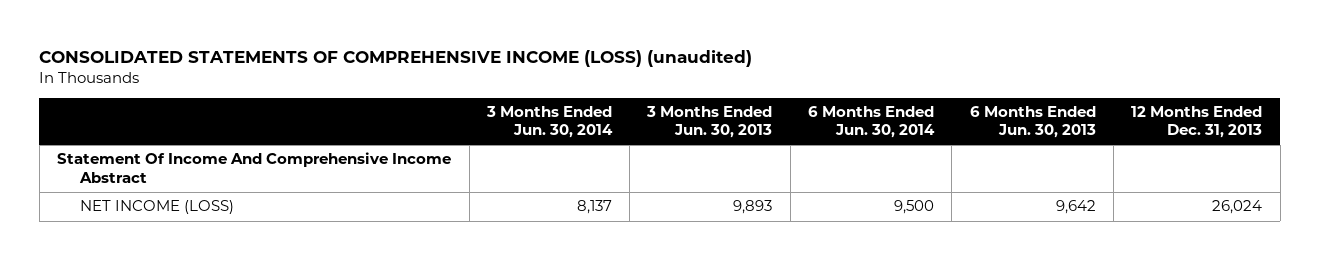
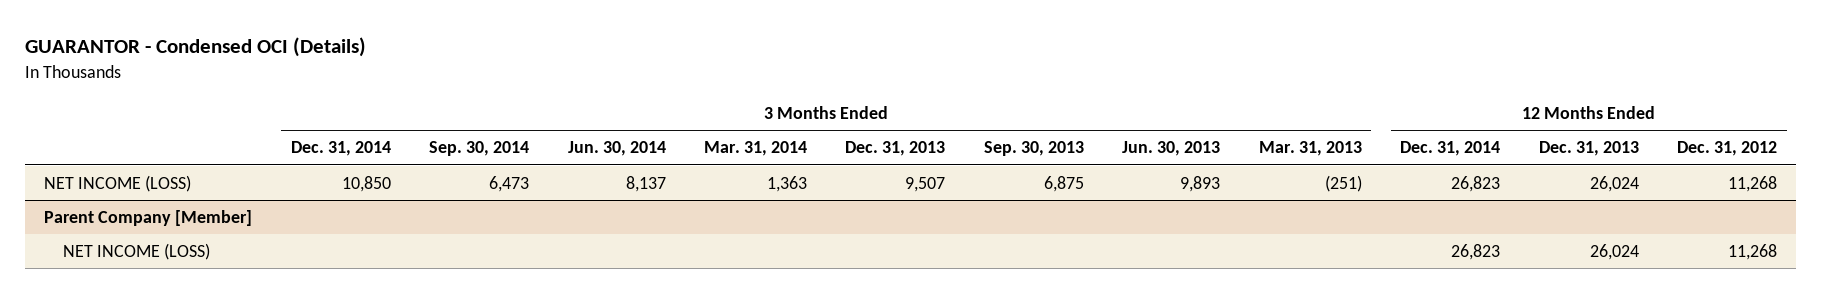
- CONSOLIDATED STATEMENTS OF COMPREHENSIVE INCOME (LOSS) (unaudited)
+ GUARANTOR - Condensed OCI (Details)
- | 3 Months Ended Jun. 30, 2014 | 3 Months Ended Jun. 30, 2013 | 6 Months Ended Jun. 30, 2014 | 6 Months Ended Jun. 30, 2013 | 12 Months Ended Dec. 31, 2013
+ | 3 Months Ended Dec. 31, 2014 | 3 Months Ended Sep. 30, 2014 | 3 Months Ended Jun. 30, 2014 | 3 Months Ended Mar. 31, 2014 | 3 Months Ended Dec. 31, 2013 | 3 Months Ended Sep. 30, 2013 | 3 Months Ended Jun. 30, 2013 | 3 Months Ended Mar. 31, 2013 | 12 Months Ended Dec. 31, 2014 | 12 Months Ended Dec. 31, 2013 | 12 Months Ended Dec. 31, 2012
- Statement Of Income And Comprehensive Income Abstract
+ Parent Company [Member]
+ NET INCOME (LOSS) | | | | | | | | | 26,823 | 26,024 | 11,268

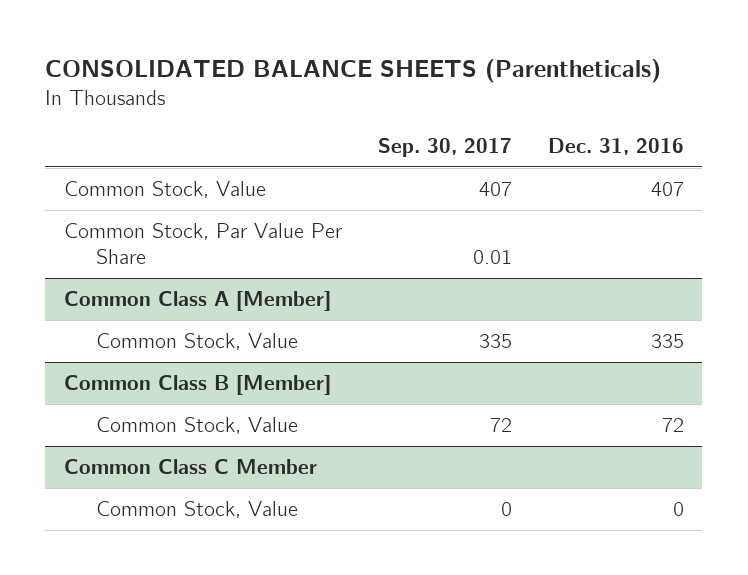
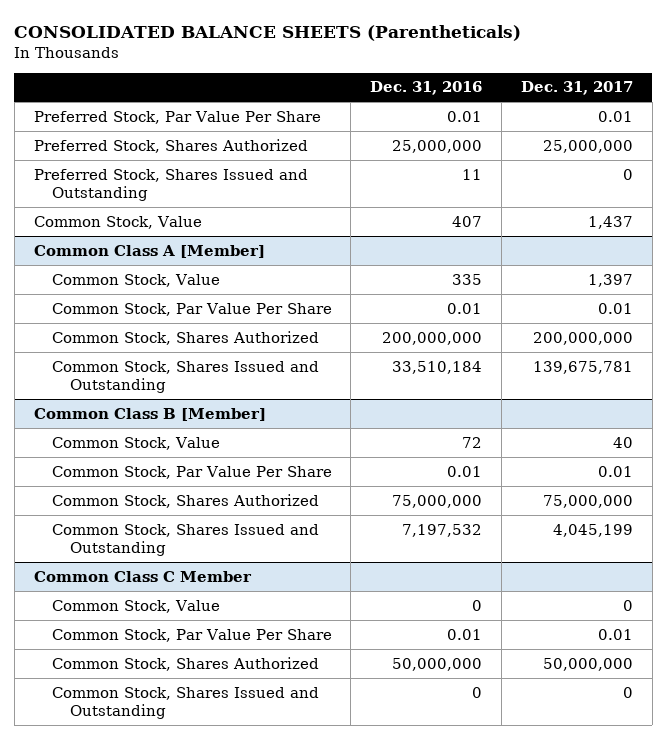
- | Sep. 30, 2017 | Dec. 31, 2016
+ | Dec. 31, 2016 | Dec. 31, 2017
+ Preferred Stock, Par Value Per Share | 0.01 | 0.01
+ Preferred Stock, Shares Authorized | 25,000,000 | 25,000,000
+ Preferred Stock, Shares Issued and Outstanding | 11 | 0
- Common Stock, Par Value Per Share | 0.01 |
@ Common Class A [Member]
+ Common Stock, Par Value Per Share | 0.01 | 0.01
+ Common Stock, Shares Authorized | 200,000,000 | 200,000,000
+ Common Stock, Shares Issued and Outstanding | 33,510,184 | 139,675,781
@ Common Class B [Member]
+ Common Stock, Par Value Per Share | 0.01 | 0.01
+ Common Stock, Shares Authorized | 75,000,000 | 75,000,000
+ Common Stock, Shares Issued and Outstanding | 7,197,532 | 4,045,199
@ Common Class C Member
+ Common Stock, Par Value Per Share | 0.01 | 0.01
+ Common Stock, Shares Authorized | 50,000,000 | 50,000,000
+ Common Stock, Shares Issued and Outstanding | 0 | 0

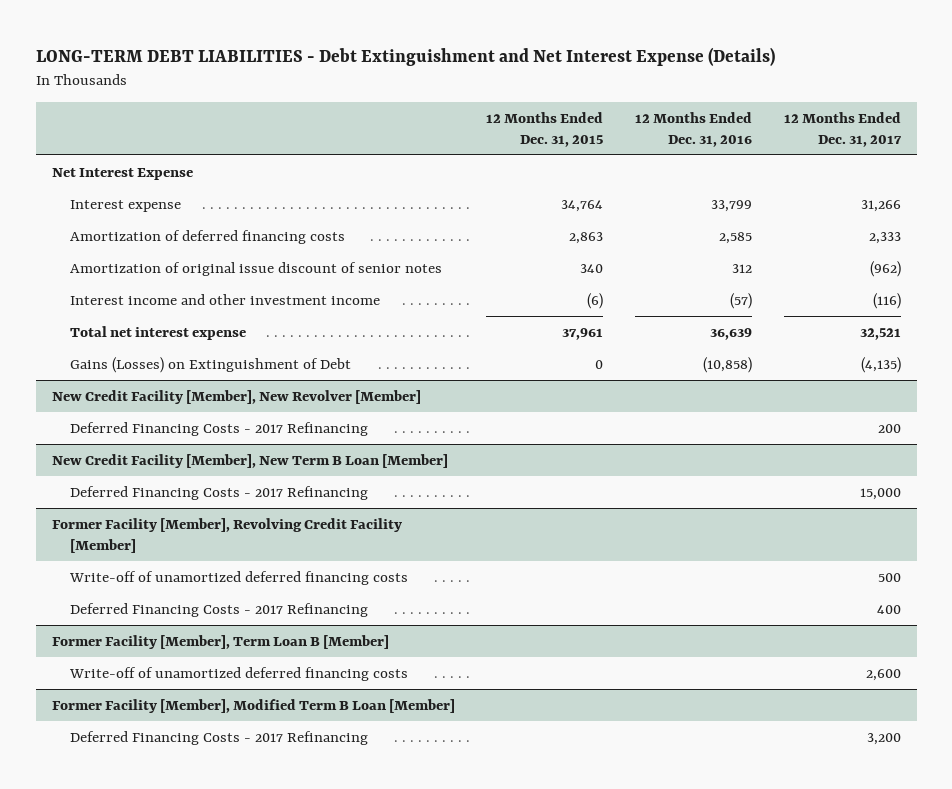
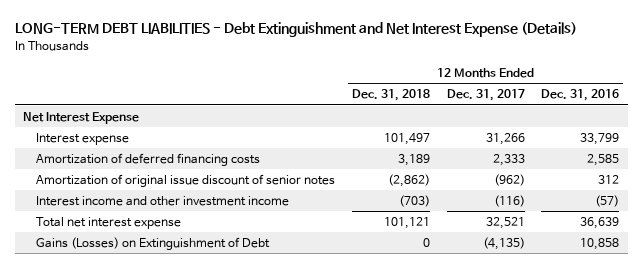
- | 12 Months Ended Dec. 31, 2015 | 12 Months Ended Dec. 31, 2016 | 12 Months Ended Dec. 31, 2017
+ | 12 Months Ended Dec. 31, 2018 | 12 Months Ended Dec. 31, 2017 | 12 Months Ended Dec. 31, 2016
- Gains (Losses) on Extinguishment of Debt | 0 | (10,858) | (4,135)
- New Credit Facility [Member], New Revolver [Member]
- Deferred Financing Costs - 2017 Refinancing | | | 200
- New Credit Facility [Member], New Term B Loan [Member]
- Deferred Financing Costs - 2017 Refinancing | | | 15,000
- Former Facility [Member], Revolving Credit Facility [Member]
- Write-off of unamortized deferred financing costs | | | 500
- Deferred Financing Costs - 2017 Refinancing | | | 400
- Former Facility [Member], Term Loan B [Member]
- Write-off of unamortized deferred financing costs | | | 2,600
- Former Facility [Member], Modified Term B Loan [Member]
- Deferred Financing Costs - 2017 Refinancing | | | 3,200
+ Gains (Losses) on Extinguishment of Debt | 0 | (4,135) | 10,858

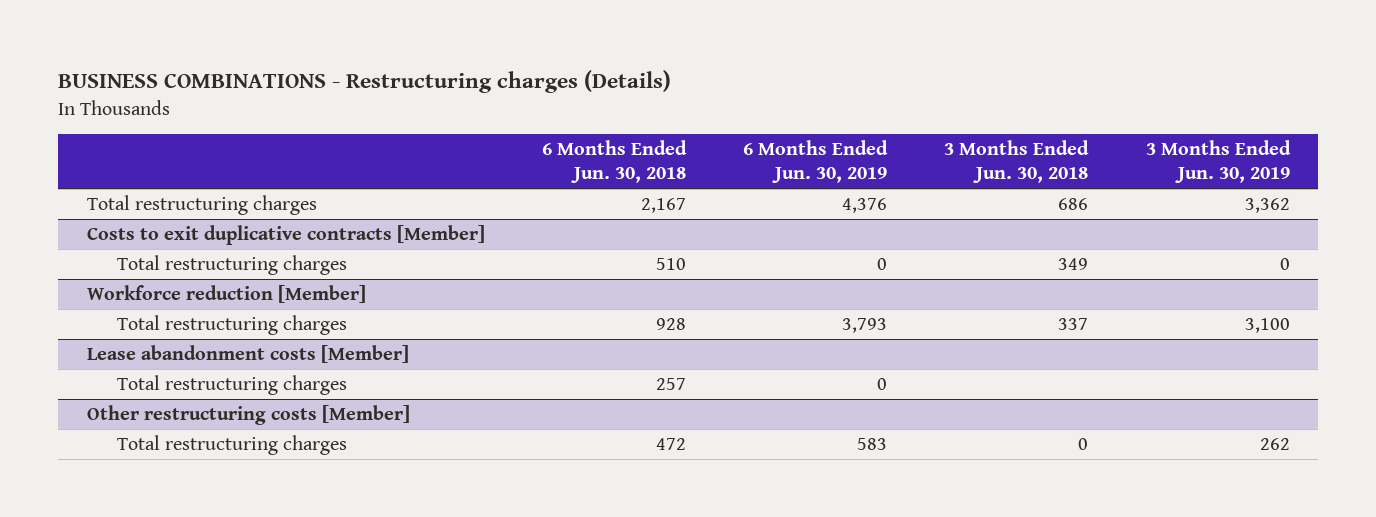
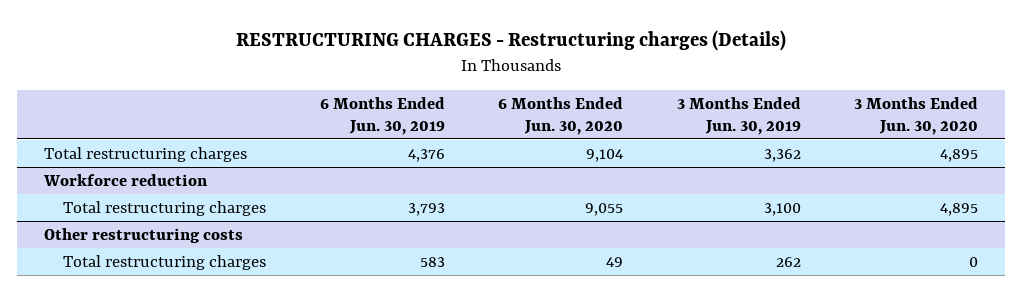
- BUSINESS COMBINATIONS - Restructuring charges (Details)
+ RESTRUCTURING CHARGES - Restructuring charges (Details)
- | 6 Months Ended Jun. 30, 2018 | 6 Months Ended Jun. 30, 2019 | 3 Months Ended Jun. 30, 2018 | 3 Months Ended Jun. 30, 2019
+ | 6 Months Ended Jun. 30, 2019 | 6 Months Ended Jun. 30, 2020 | 3 Months Ended Jun. 30, 2019 | 3 Months Ended Jun. 30, 2020
- Costs to exit duplicative contracts [Member]
- Total restructuring charges | 510 | 0 | 349 | 0
- Workforce reduction [Member]
+ Workforce reduction
- Lease abandonment costs [Member]
- Total restructuring charges | 257 | 0 | |
- Other restructuring costs [Member]
+ Other restructuring costs

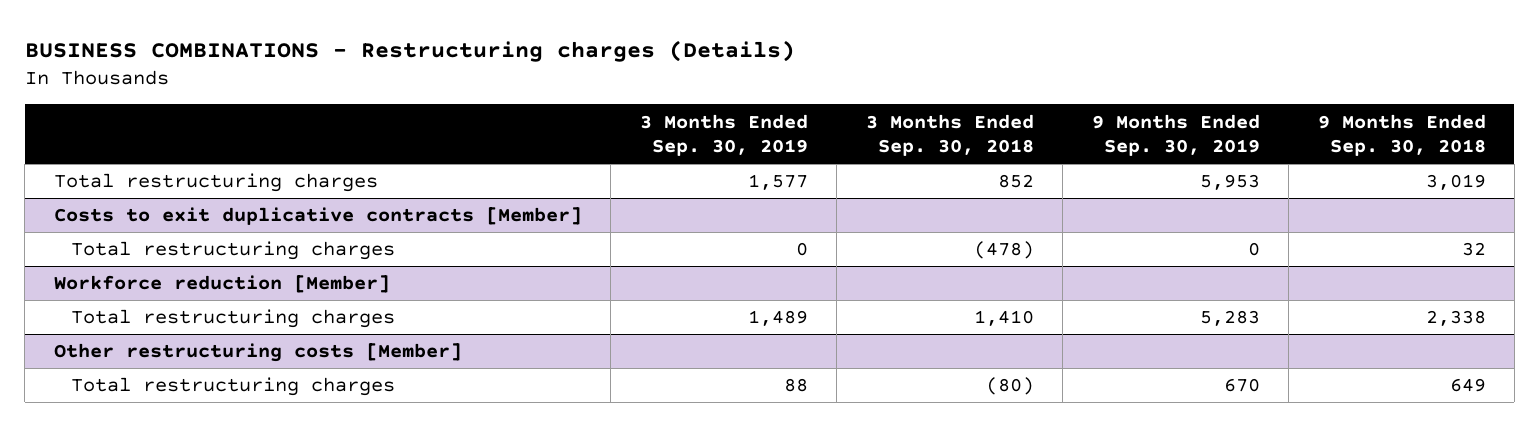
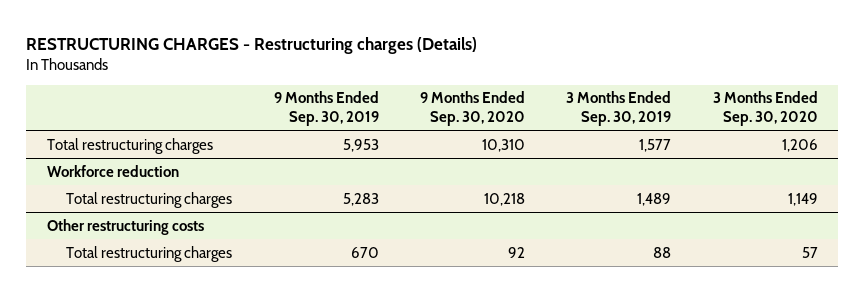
- BUSINESS COMBINATIONS - Restructuring charges (Details)
+ RESTRUCTURING CHARGES - Restructuring charges (Details)
- | 3 Months Ended Sep. 30, 2019 | 3 Months Ended Sep. 30, 2018 | 9 Months Ended Sep. 30, 2019 | 9 Months Ended Sep. 30, 2018
+ | 9 Months Ended Sep. 30, 2019 | 9 Months Ended Sep. 30, 2020 | 3 Months Ended Sep. 30, 2019 | 3 Months Ended Sep. 30, 2020
- Costs to exit duplicative contracts [Member]
- Total restructuring charges | 0 | (478) | 0 | 32
- Workforce reduction [Member]
+ Workforce reduction
- Other restructuring costs [Member]
+ Other restructuring costs

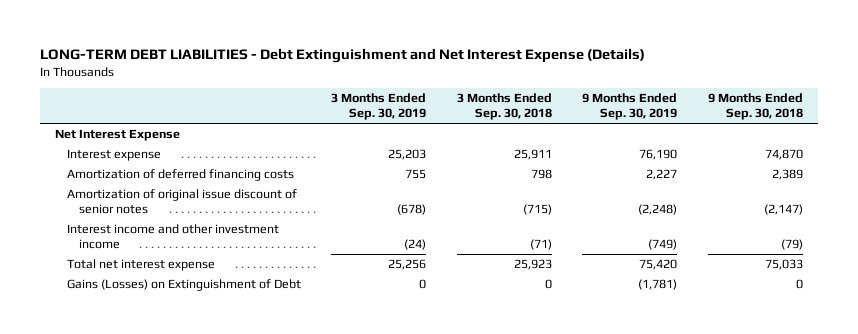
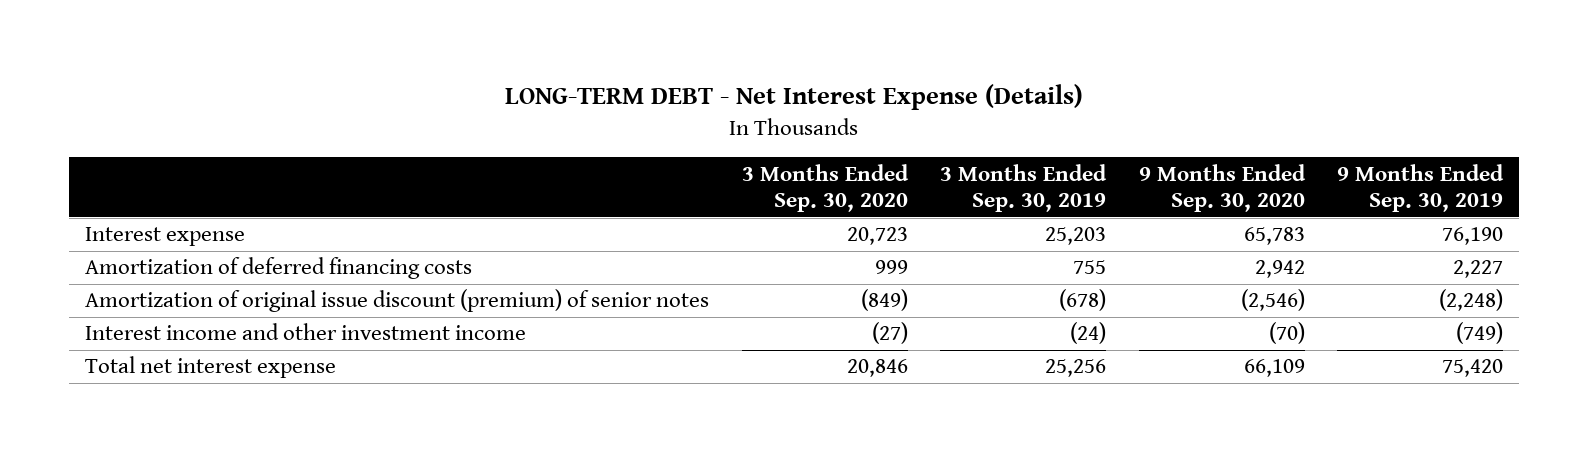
- LONG-TERM DEBT LIABILITIES - Debt Extinguishment and Net Interest Expense (Details)
+ LONG-TERM DEBT - Net Interest Expense (Details)
- | 3 Months Ended Sep. 30, 2019 | 3 Months Ended Sep. 30, 2018 | 9 Months Ended Sep. 30, 2019 | 9 Months Ended Sep. 30, 2018
+ | 3 Months Ended Sep. 30, 2020 | 3 Months Ended Sep. 30, 2019 | 9 Months Ended Sep. 30, 2020 | 9 Months Ended Sep. 30, 2019
- Net Interest Expense
- Amortization of original issue discount of senior notes | (678) | (715) | (2,248) | (2,147)
+ Amortization of original issue discount (premium) of senior notes | (849) | (678) | (2,546) | (2,248)
- Gains (Losses) on Extinguishment of Debt | 0 | 0 | (1,781) | 0

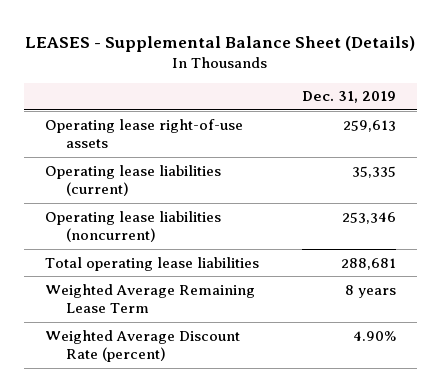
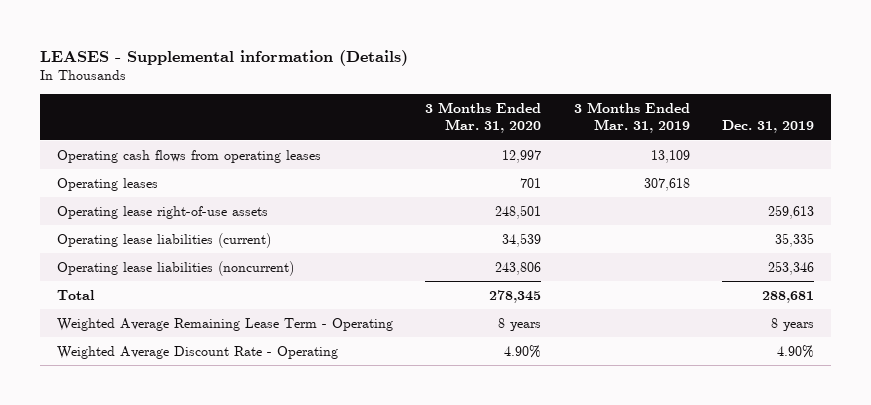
- LEASES - Supplemental Balance Sheet (Details)
+ LEASES - Supplemental information (Details)
- | Dec. 31, 2019
+ | 3 Months Ended Mar. 31, 2020 | 3 Months Ended Mar. 31, 2019 | Dec. 31, 2019
+ Operating cash flows from operating leases | 12,997 | 13,109 |
+ Operating leases | 701 | 307,618 |
- Total operating lease liabilities | 288,681
- Weighted Average Remaining Lease Term | 8 years
- Weighted Average Discount Rate (percent) | 4.90%
+ Total | 278,345 | | 288,681
+ Weighted Average Remaining Lease Term - Operating | 8 years | | 8 years
+ Weighted Average Discount Rate - Operating | 4.90% | | 4.90%

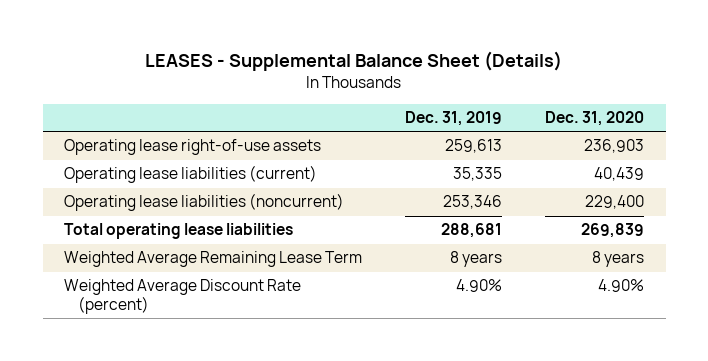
- LEASES - Supplemental information (Details)
+ LEASES - Supplemental Balance Sheet (Details)
- | 3 Months Ended Mar. 31, 2020 | 3 Months Ended Mar. 31, 2019 | Dec. 31, 2019
+ | Dec. 31, 2019 | Dec. 31, 2020
- Operating cash flows from operating leases | 12,997 | 13,109 |
- Operating leases | 701 | 307,618 |
- Total | 278,345 | | 288,681
- Weighted Average Remaining Lease Term - Operating | 8 years | | 8 years
- Weighted Average Discount Rate - Operating | 4.90% | | 4.90%
+ Total operating lease liabilities | 288,681 | 269,839
+ Weighted Average Remaining Lease Term | 8 years | 8 years
+ Weighted Average Discount Rate (percent) | 4.90% | 4.90%

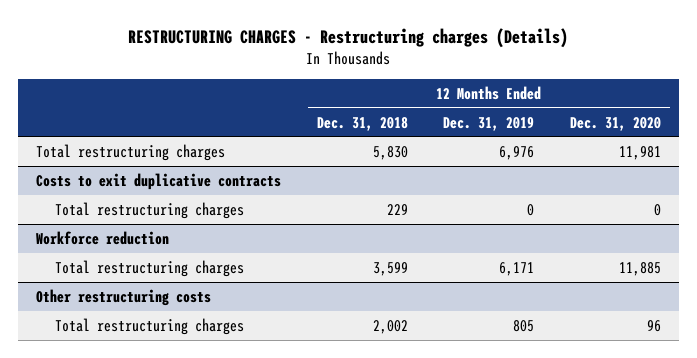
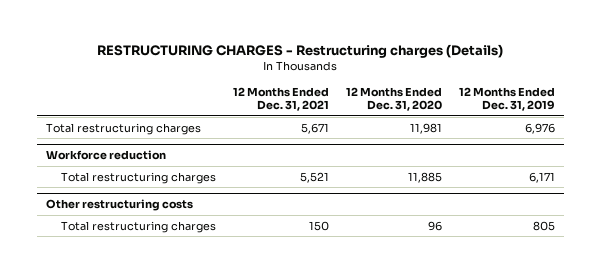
- | 12 Months Ended Dec. 31, 2018 | 12 Months Ended Dec. 31, 2019 | 12 Months Ended Dec. 31, 2020
+ | 12 Months Ended Dec. 31, 2021 | 12 Months Ended Dec. 31, 2020 | 12 Months Ended Dec. 31, 2019
- Costs to exit duplicative contracts
- Total restructuring charges | 229 | 0 | 0

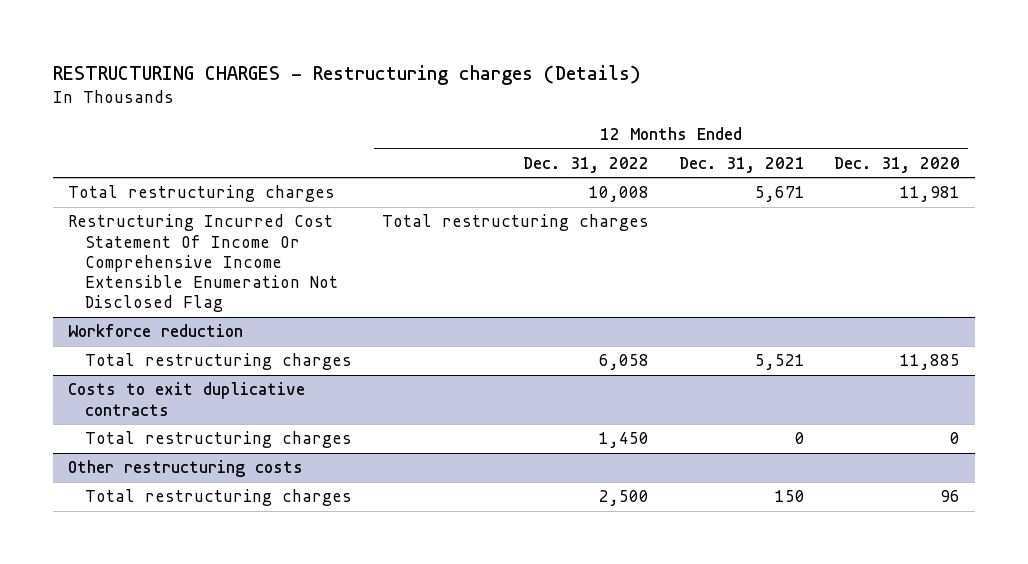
- | 12 Months Ended Dec. 31, 2021 | 12 Months Ended Dec. 31, 2020 | 12 Months Ended Dec. 31, 2019
+ | 12 Months Ended Dec. 31, 2022 | 12 Months Ended Dec. 31, 2021 | 12 Months Ended Dec. 31, 2020
+ Restructuring Incurred Cost Statement Of Income Or Comprehensive Income Extensible Enumeration Not Disclosed Flag | Total restructuring charges | |
+ Costs to exit duplicative contracts
+ Total restructuring charges | 1,450 | 0 | 0

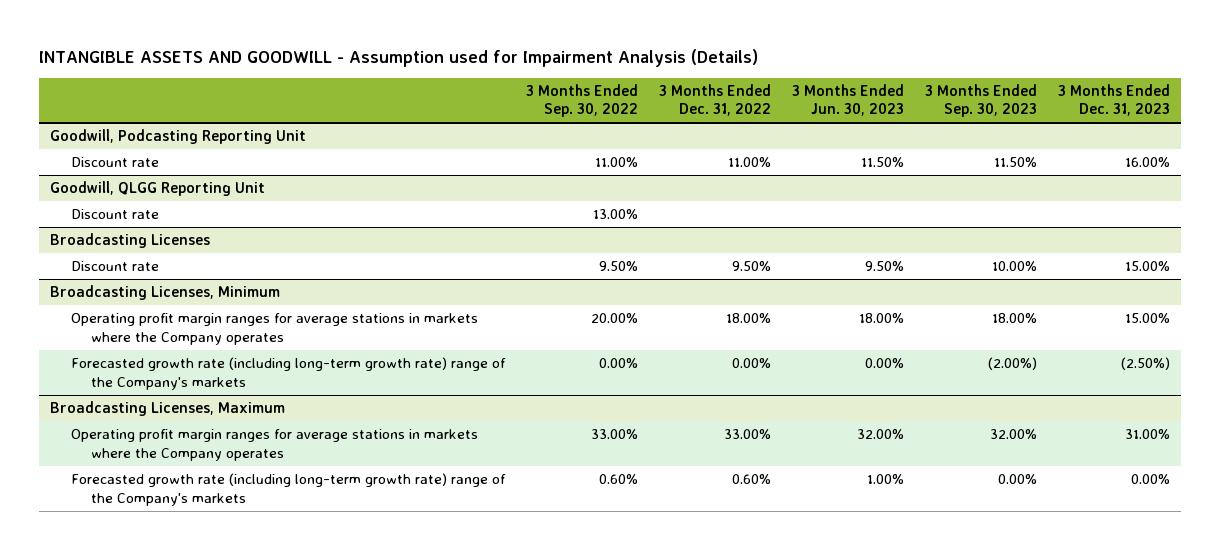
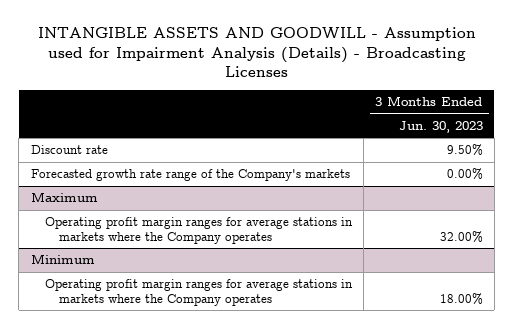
- INTANGIBLE ASSETS AND GOODWILL - Assumption used for Impairment Analysis (Details)
+ INTANGIBLE ASSETS AND GOODWILL - Assumption used for Impairment Analysis (Details) - Broadcasting Licenses
- | 3 Months Ended Sep. 30, 2022 | 3 Months Ended Dec. 31, 2022 | 3 Months Ended Jun. 30, 2023 | 3 Months Ended Sep. 30, 2023 | 3 Months Ended Dec. 31, 2023
+ | 3 Months Ended Jun. 30, 2023
- Goodwill, Podcasting Reporting Unit
- Discount rate | 11.00% | 11.00% | 11.50% | 11.50% | 16.00%
- Goodwill, QLGG Reporting Unit
- Discount rate | 13.00% | | | |
- Broadcasting Licenses
- Broadcasting Licenses, Minimum
- Operating profit margin ranges for average stations in markets where the Company operates | 20.00% | 18.00% | 18.00% | 18.00% | 15.00%
- Forecasted growth rate (including long-term growth rate) range of the Company's markets | 0.00% | 0.00% | 0.00% | (2.00%) | (2.50%)
- Broadcasting Licenses, Maximum
+ Forecasted growth rate range of the Company's markets | 0.00%
+ Maximum
- Forecasted growth rate (including long-term growth rate) range of the Company's markets | 0.60% | 0.60% | 1.00% | 0.00% | 0.00%
+ Minimum
+ Operating profit margin ranges for average stations in markets where the Company operates | 18.00%

